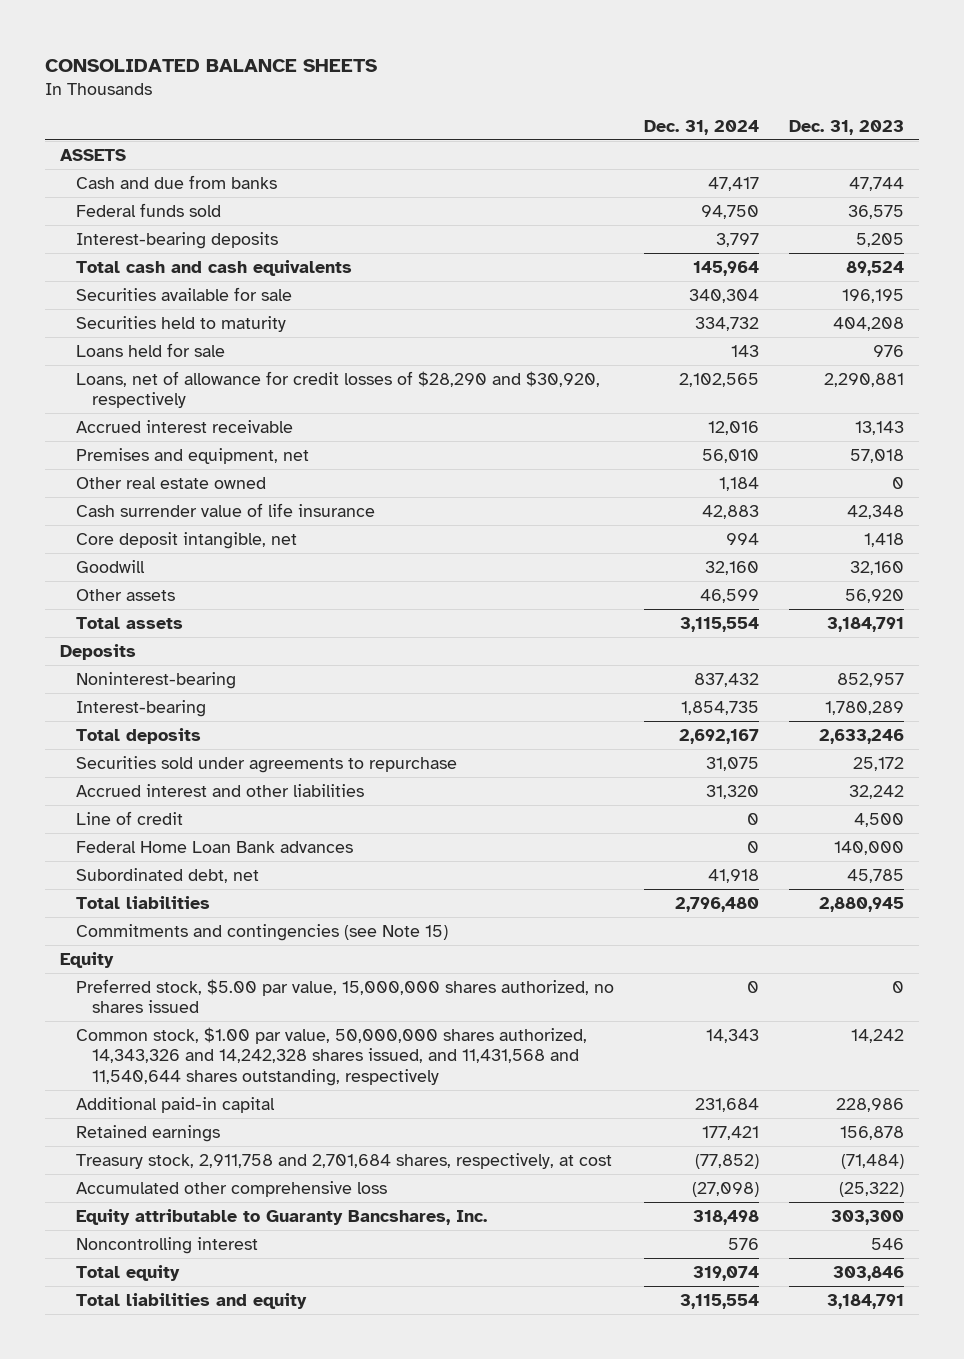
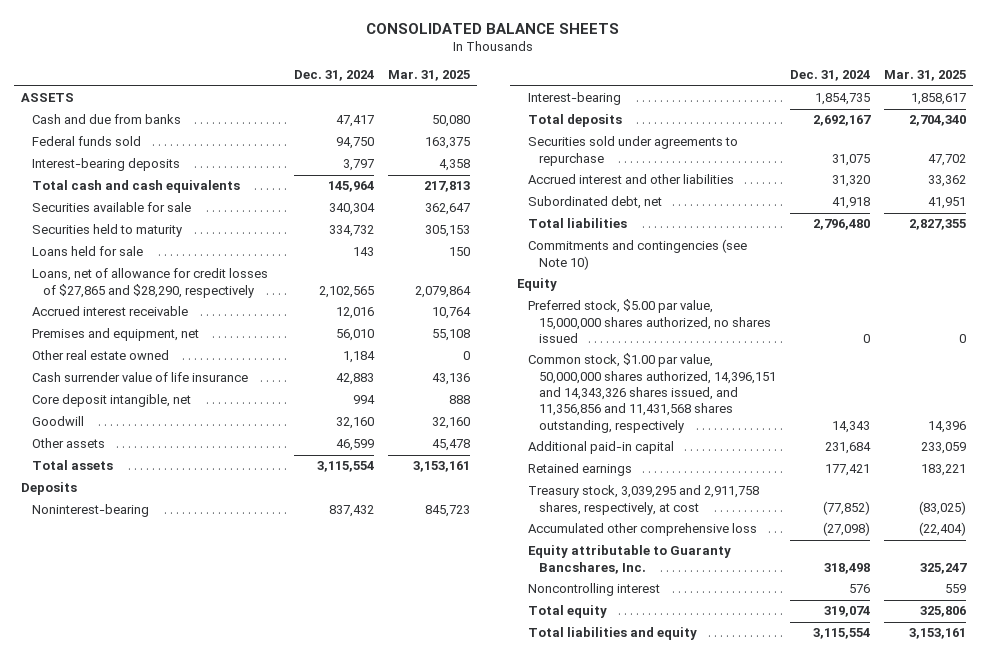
- | Dec. 31, 2024 | Dec. 31, 2023
+ | Dec. 31, 2024 | Mar. 31, 2025
- Loans, net of allowance for credit losses of $28,290 and $30,920, respectively | 2,102,565 | 2,290,881
+ Loans, net of allowance for credit losses of $27,865 and $28,290, respectively | 2,102,565 | 2,079,864
- Line of credit | 0 | 4,500
- Federal Home Loan Bank advances | 0 | 140,000
- Commitments and contingencies (see Note 15)
+ Commitments and contingencies (see Note 10)
- Common stock, $1.00 par value, 50,000,000 shares authorized, 14,343,326 and 14,242,328 shares issued, and 11,431,568 and 11,540,644 shares outstanding, respectively | 14,343 | 14,242
+ Common stock, $1.00 par value, 50,000,000 shares authorized, 14,396,151 and 14,343,326 shares issued, and 11,356,856 and 11,431,568 shares outstanding, respectively | 14,343 | 14,396
- Treasury stock, 2,911,758 and 2,701,684 shares, respectively, at cost | (77,852) | (71,484)
+ Treasury stock, 3,039,295 and 2,911,758 shares, respectively, at cost | (77,852) | (83,025)

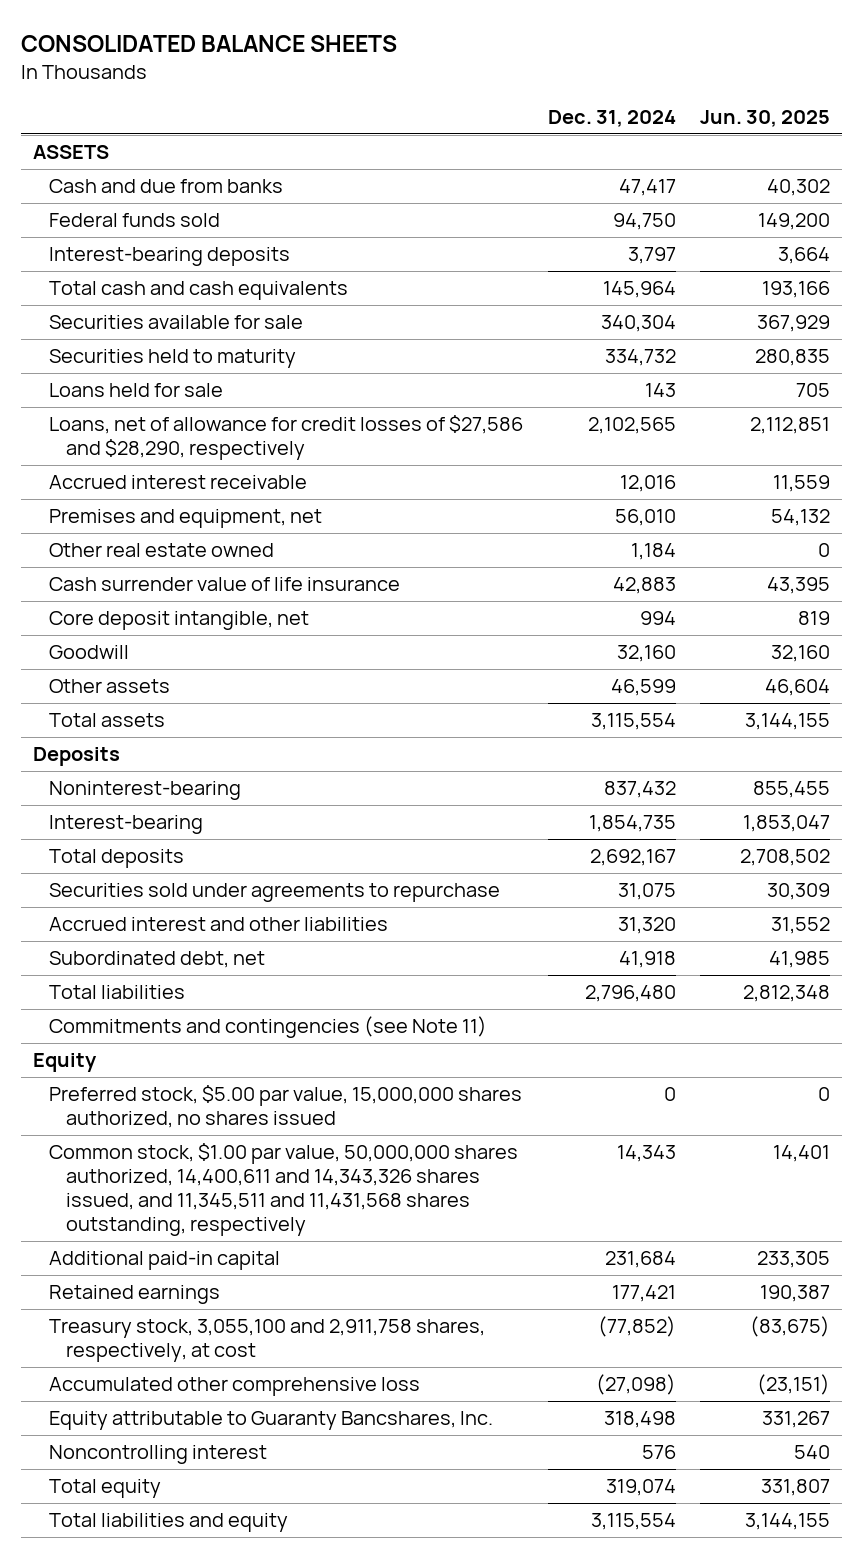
- | Dec. 31, 2024 | Mar. 31, 2025
+ | Dec. 31, 2024 | Jun. 30, 2025
- Loans, net of allowance for credit losses of $27,865 and $28,290, respectively | 2,102,565 | 2,079,864
+ Loans, net of allowance for credit losses of $27,586 and $28,290, respectively | 2,102,565 | 2,112,851
- Commitments and contingencies (see Note 10)
+ Commitments and contingencies (see Note 11)
- Common stock, $1.00 par value, 50,000,000 shares authorized, 14,396,151 and 14,343,326 shares issued, and 11,356,856 and 11,431,568 shares outstanding, respectively | 14,343 | 14,396
+ Common stock, $1.00 par value, 50,000,000 shares authorized, 14,400,611 and 14,343,326 shares issued, and 11,345,511 and 11,431,568 shares outstanding, respectively | 14,343 | 14,401
- Treasury stock, 3,039,295 and 2,911,758 shares, respectively, at cost | (77,852) | (83,025)
+ Treasury stock, 3,055,100 and 2,911,758 shares, respectively, at cost | (77,852) | (83,675)

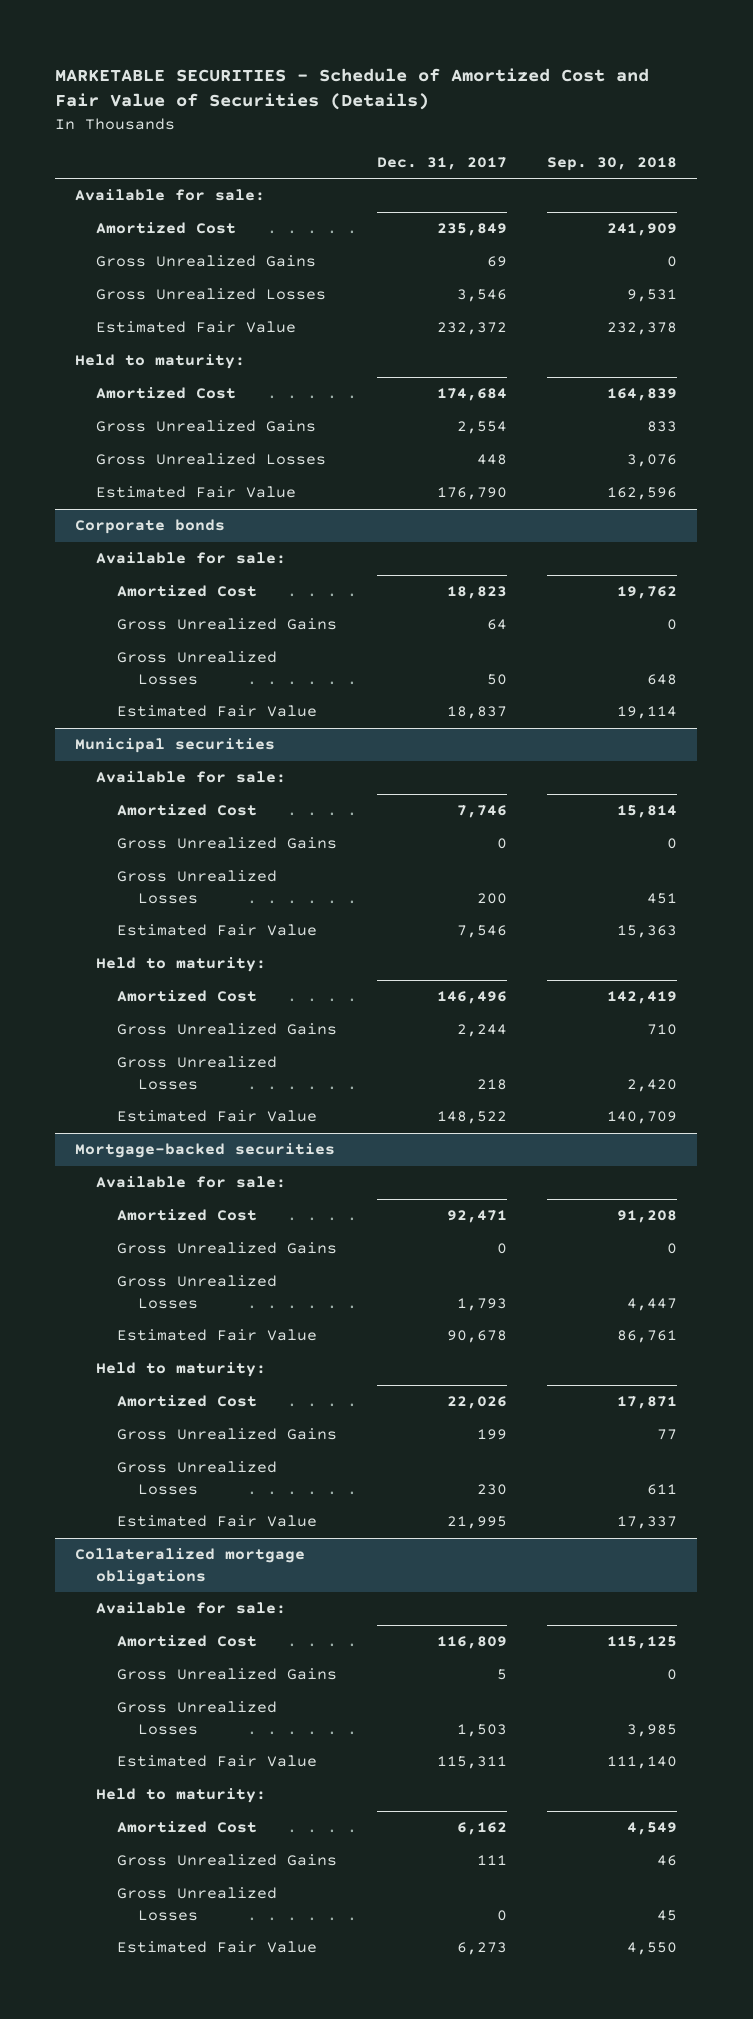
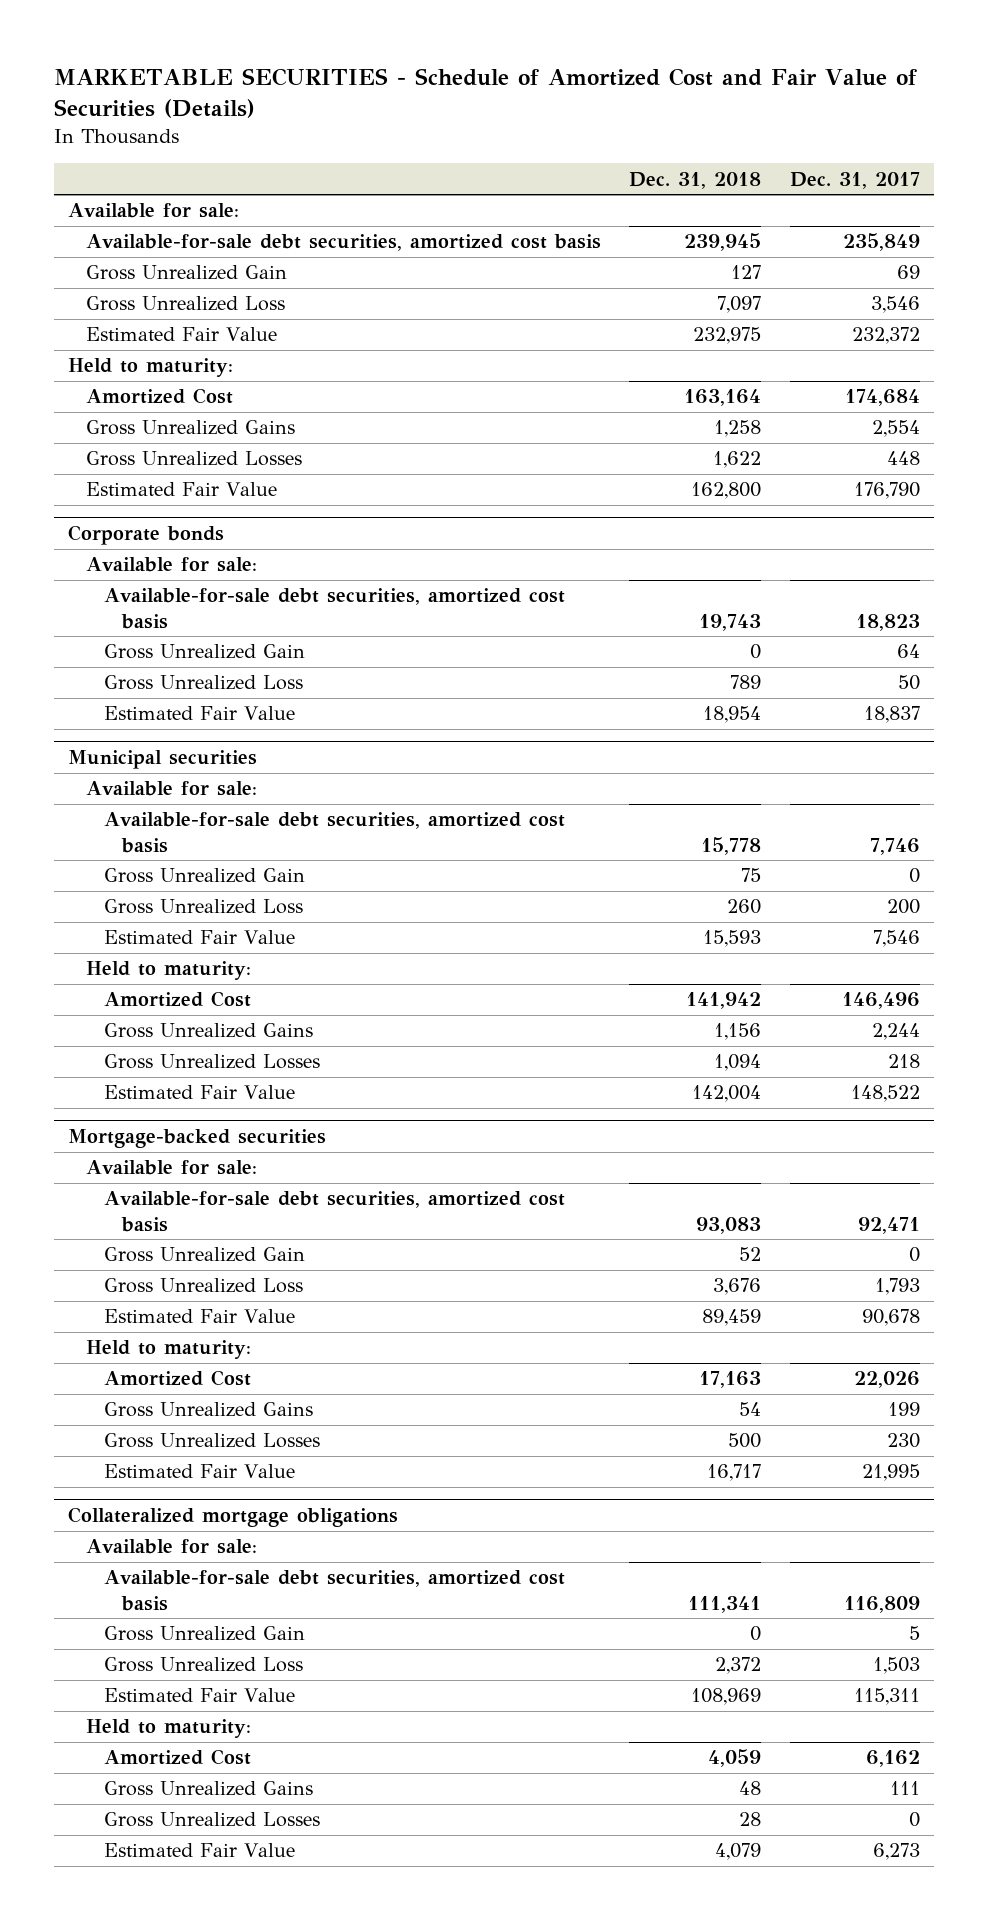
- | Dec. 31, 2017 | Sep. 30, 2018
+ | Dec. 31, 2018 | Dec. 31, 2017
- Amortized Cost | 235,849 | 241,909
- Gross Unrealized Gains | 69 | 0
- Gross Unrealized Losses | 3,546 | 9,531
+ Available-for-sale debt securities, amortized cost basis | 239,945 | 235,849
+ Gross Unrealized Gain | 127 | 69
+ Gross Unrealized Loss | 7,097 | 3,546
@ Corporate bonds
- Amortized Cost | 18,823 | 19,762
- Gross Unrealized Gains | 64 | 0
- Gross Unrealized Losses | 50 | 648
+ Available-for-sale debt securities, amortized cost basis | 19,743 | 18,823
+ Gross Unrealized Gain | 0 | 64
+ Gross Unrealized Loss | 789 | 50
@ Municipal securities
- Amortized Cost | 7,746 | 15,814
- Gross Unrealized Gains | 0 | 0
- Gross Unrealized Losses | 200 | 451
+ Available-for-sale debt securities, amortized cost basis | 15,778 | 7,746
+ Gross Unrealized Gain | 75 | 0
+ Gross Unrealized Loss | 260 | 200
@ Mortgage-backed securities
- Amortized Cost | 92,471 | 91,208
- Gross Unrealized Gains | 0 | 0
- Gross Unrealized Losses | 1,793 | 4,447
+ Available-for-sale debt securities, amortized cost basis | 93,083 | 92,471
+ Gross Unrealized Gain | 52 | 0
+ Gross Unrealized Loss | 3,676 | 1,793
@ Collateralized mortgage obligations
- Amortized Cost | 116,809 | 115,125
- Gross Unrealized Gains | 5 | 0
- Gross Unrealized Losses | 1,503 | 3,985
+ Available-for-sale debt securities, amortized cost basis | 111,341 | 116,809
+ Gross Unrealized Gain | 0 | 5
+ Gross Unrealized Loss | 2,372 | 1,503

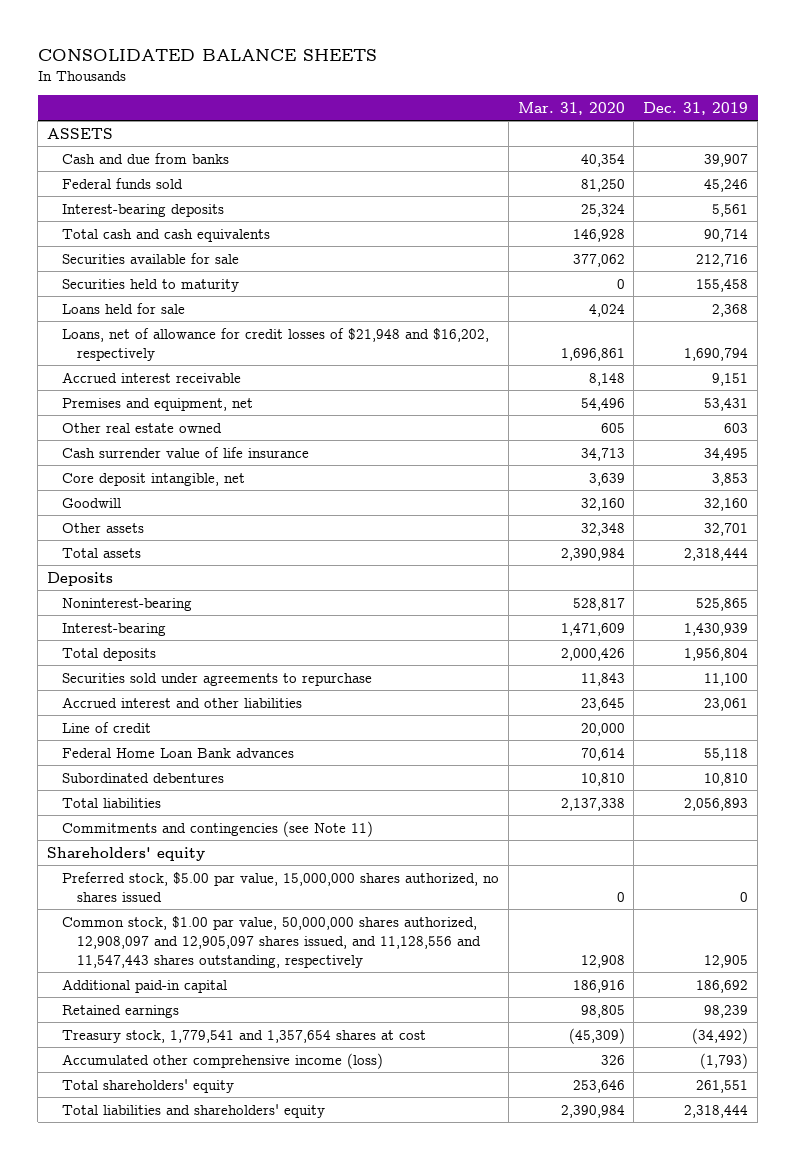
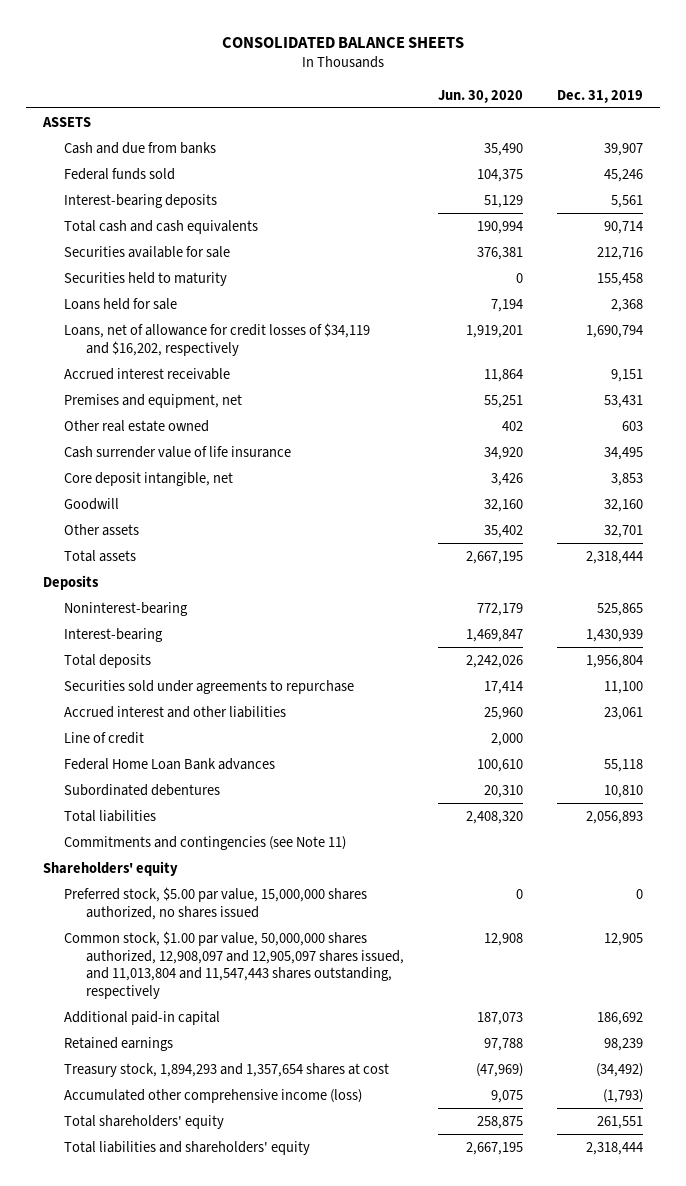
- | Mar. 31, 2020 | Dec. 31, 2019
+ | Jun. 30, 2020 | Dec. 31, 2019
- Loans, net of allowance for credit losses of $21,948 and $16,202, respectively | 1,696,861 | 1,690,794
+ Loans, net of allowance for credit losses of $34,119 and $16,202, respectively | 1,919,201 | 1,690,794
- Common stock, $1.00 par value, 50,000,000 shares authorized, 12,908,097 and 12,905,097 shares issued, and 11,128,556 and 11,547,443 shares outstanding, respectively | 12,908 | 12,905
+ Common stock, $1.00 par value, 50,000,000 shares authorized, 12,908,097 and 12,905,097 shares issued, and 11,013,804 and 11,547,443 shares outstanding, respectively | 12,908 | 12,905
- Treasury stock, 1,779,541 and 1,357,654 shares at cost | (45,309) | (34,492)
+ Treasury stock, 1,894,293 and 1,357,654 shares at cost | (47,969) | (34,492)

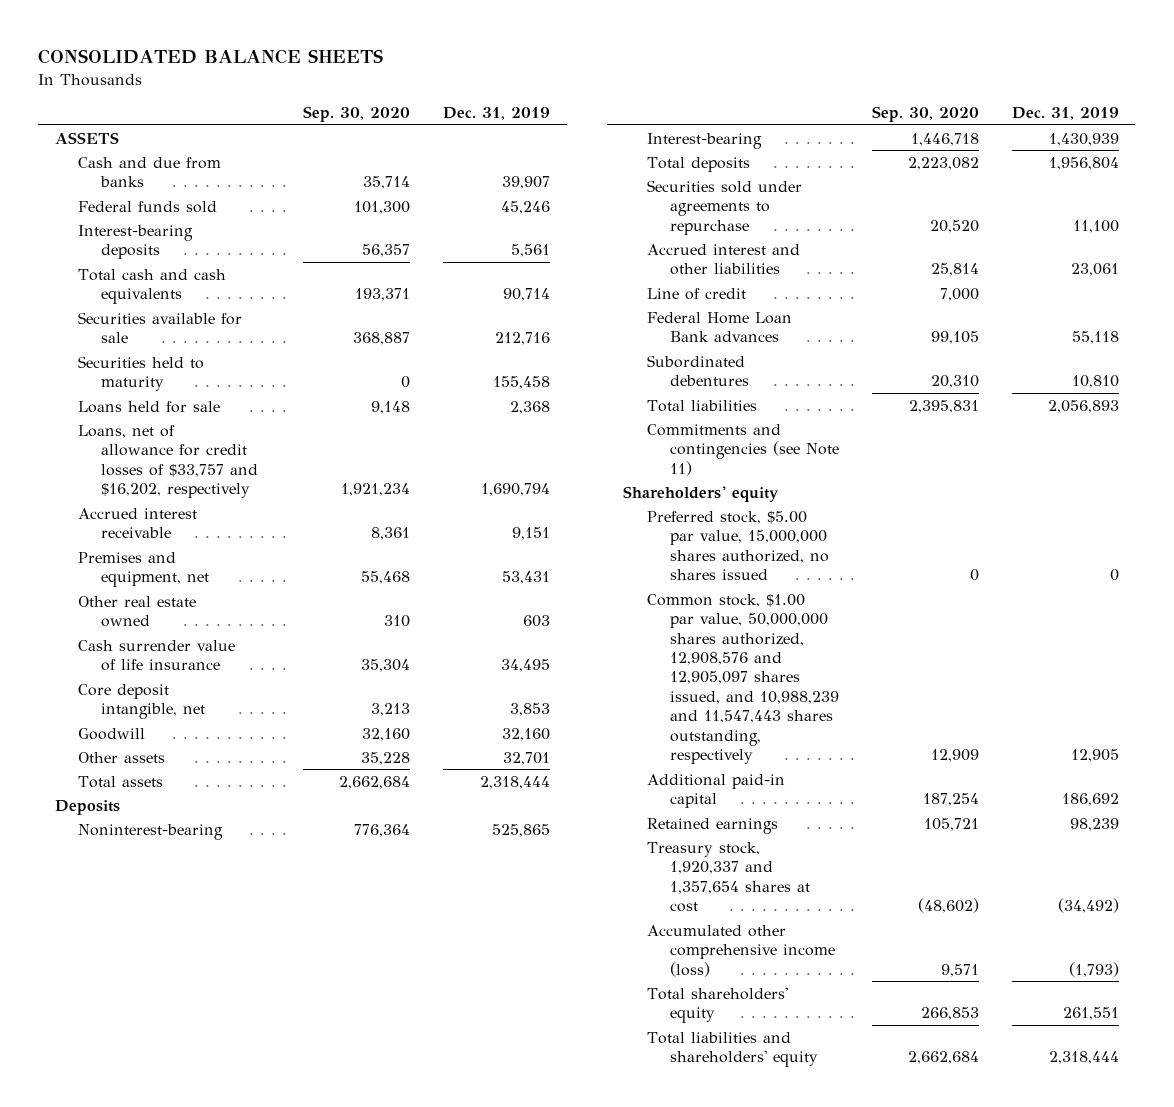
- | Jun. 30, 2020 | Dec. 31, 2019
+ | Sep. 30, 2020 | Dec. 31, 2019
- Loans, net of allowance for credit losses of $34,119 and $16,202, respectively | 1,919,201 | 1,690,794
+ Loans, net of allowance for credit losses of $33,757 and $16,202, respectively | 1,921,234 | 1,690,794
- Common stock, $1.00 par value, 50,000,000 shares authorized, 12,908,097 and 12,905,097 shares issued, and 11,013,804 and 11,547,443 shares outstanding, respectively | 12,908 | 12,905
+ Common stock, $1.00 par value, 50,000,000 shares authorized, 12,908,576 and 12,905,097 shares issued, and 10,988,239 and 11,547,443 shares outstanding, respectively | 12,909 | 12,905
- Treasury stock, 1,894,293 and 1,357,654 shares at cost | (47,969) | (34,492)
+ Treasury stock, 1,920,337 and 1,357,654 shares at cost | (48,602) | (34,492)

